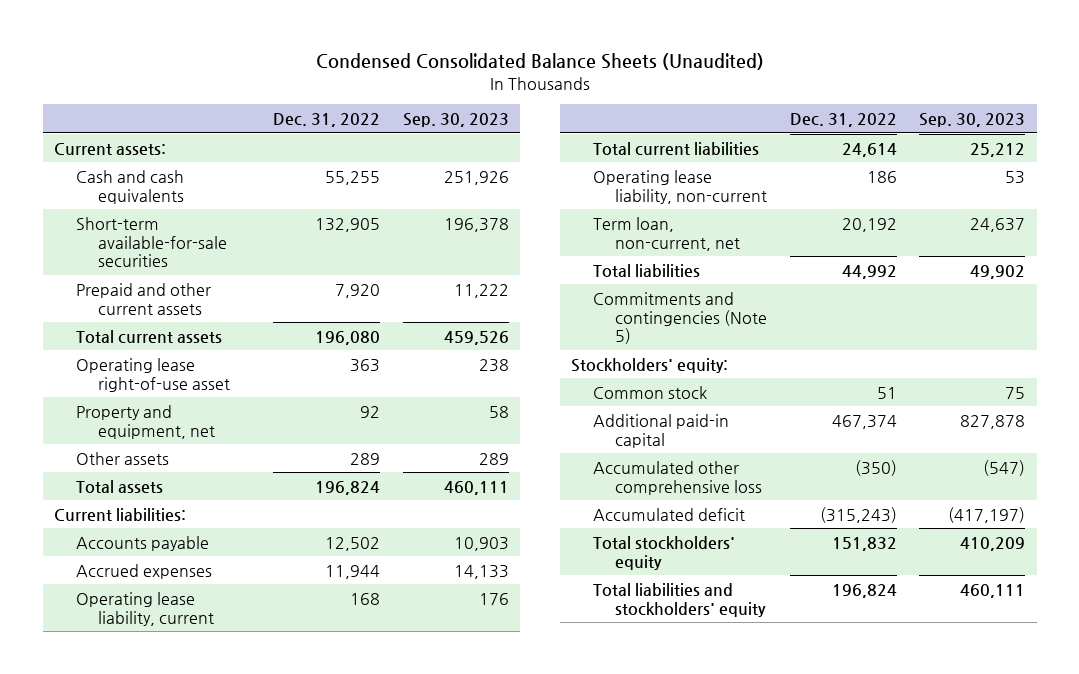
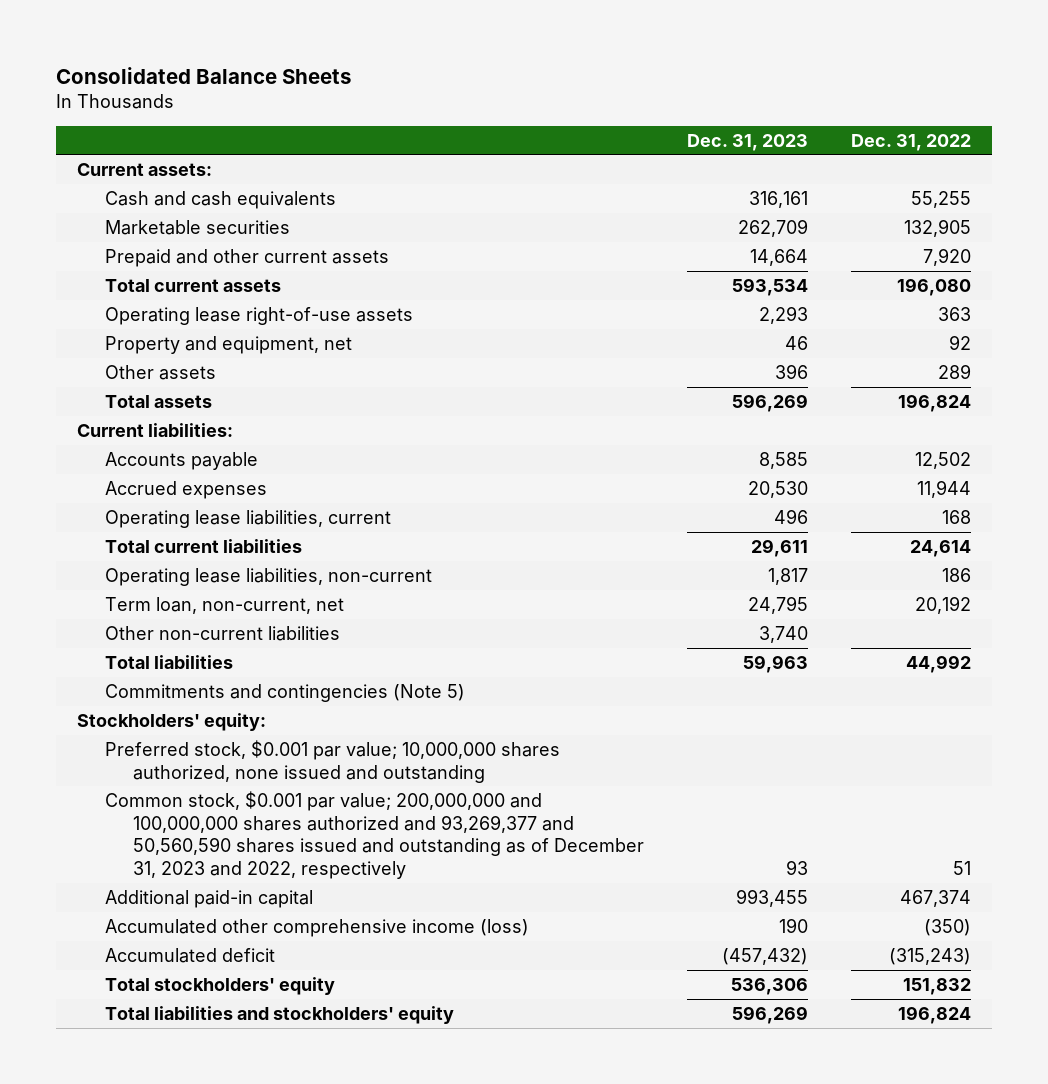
- Condensed Consolidated Balance Sheets (Unaudited)
+ Consolidated Balance Sheets
- | Dec. 31, 2022 | Sep. 30, 2023
+ | Dec. 31, 2023 | Dec. 31, 2022
- Short-term available-for-sale securities | 132,905 | 196,378
+ Marketable securities | 262,709 | 132,905
- Operating lease right-of-use asset | 363 | 238
+ Operating lease right-of-use assets | 2,293 | 363
- Operating lease liability, current | 168 | 176
+ Operating lease liabilities, current | 496 | 168
- Operating lease liability, non-current | 186 | 53
+ Operating lease liabilities, non-current | 1,817 | 186
+ Other non-current liabilities | 3,740 |
- Common stock | 51 | 75
+ Preferred stock, $0.001 par value; 10,000,000 shares authorized, none issued and outstanding
+ Common stock, $0.001 par value; 200,000,000 and 100,000,000 shares authorized and 93,269,377 and 50,560,590 shares issued and outstanding as of December 31, 2023 and 2022, respectively | 93 | 51
- Accumulated other comprehensive loss | (350) | (547)
+ Accumulated other comprehensive income (loss) | 190 | (350)

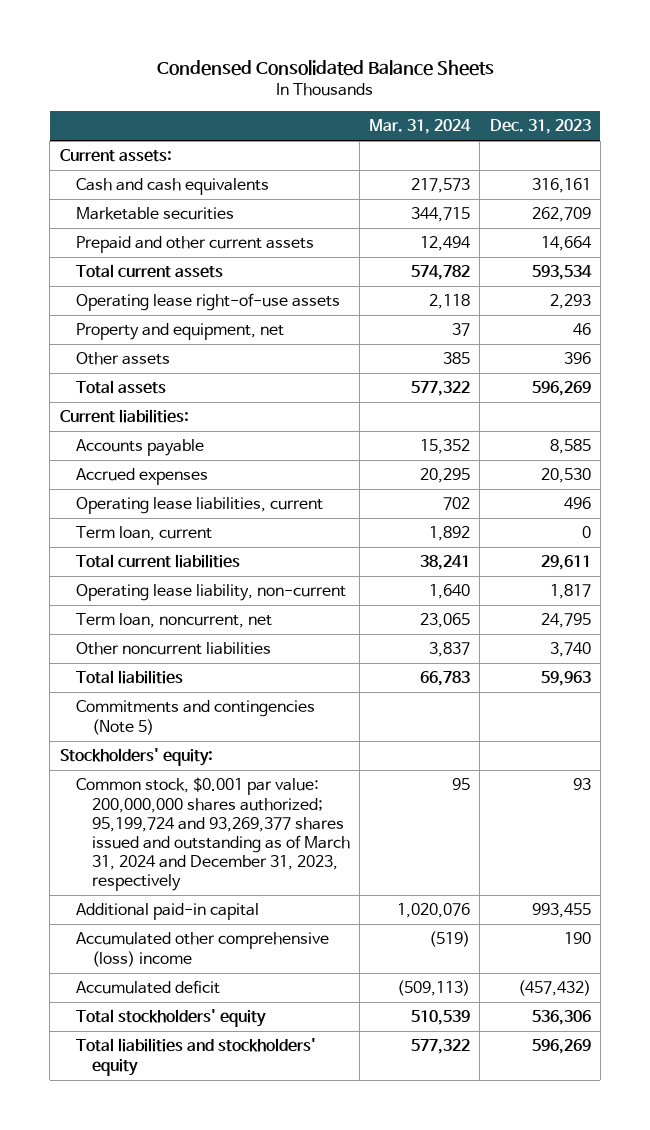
- Consolidated Balance Sheets
+ Condensed Consolidated Balance Sheets
- | Dec. 31, 2023 | Dec. 31, 2022
+ | Mar. 31, 2024 | Dec. 31, 2023
+ Term loan, current | 1,892 | 0
- Operating lease liabilities, non-current | 1,817 | 186
- Term loan, non-current, net | 24,795 | 20,192
- Other non-current liabilities | 3,740 |
+ Operating lease liability, non-current | 1,640 | 1,817
+ Term loan, noncurrent, net | 23,065 | 24,795
+ Other noncurrent liabilities | 3,837 | 3,740
- Preferred stock, $0.001 par value; 10,000,000 shares authorized, none issued and outstanding
- Common stock, $0.001 par value; 200,000,000 and 100,000,000 shares authorized and 93,269,377 and 50,560,590 shares issued and outstanding as of December 31, 2023 and 2022, respectively | 93 | 51
+ Common stock, $0.001 par value: 200,000,000 shares authorized; 95,199,724 and 93,269,377 shares issued and outstanding as of March 31, 2024 and December 31, 2023, respectively | 95 | 93
- Accumulated other comprehensive income (loss) | 190 | (350)
+ Accumulated other comprehensive (loss) income | (519) | 190

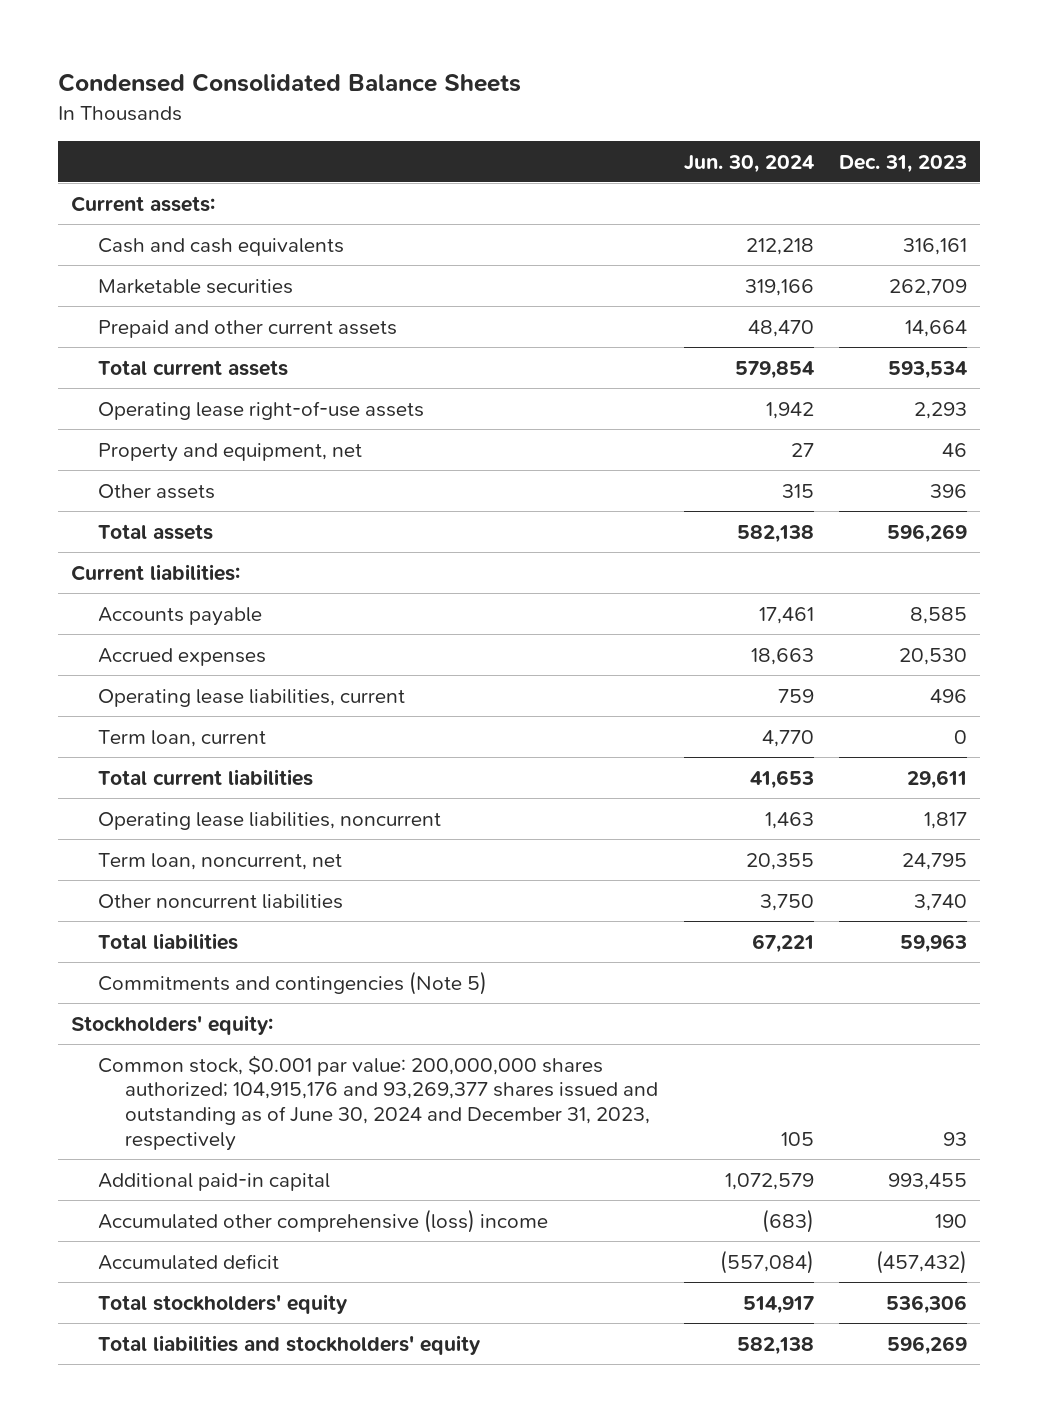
- | Mar. 31, 2024 | Dec. 31, 2023
+ | Jun. 30, 2024 | Dec. 31, 2023
- Operating lease liability, non-current | 1,640 | 1,817
+ Operating lease liabilities, noncurrent | 1,463 | 1,817
- Common stock, $0.001 par value: 200,000,000 shares authorized; 95,199,724 and 93,269,377 shares issued and outstanding as of March 31, 2024 and December 31, 2023, respectively | 95 | 93
+ Common stock, $0.001 par value: 200,000,000 shares authorized; 104,915,176 and 93,269,377 shares issued and outstanding as of June 30, 2024 and December 31, 2023, respectively | 105 | 93

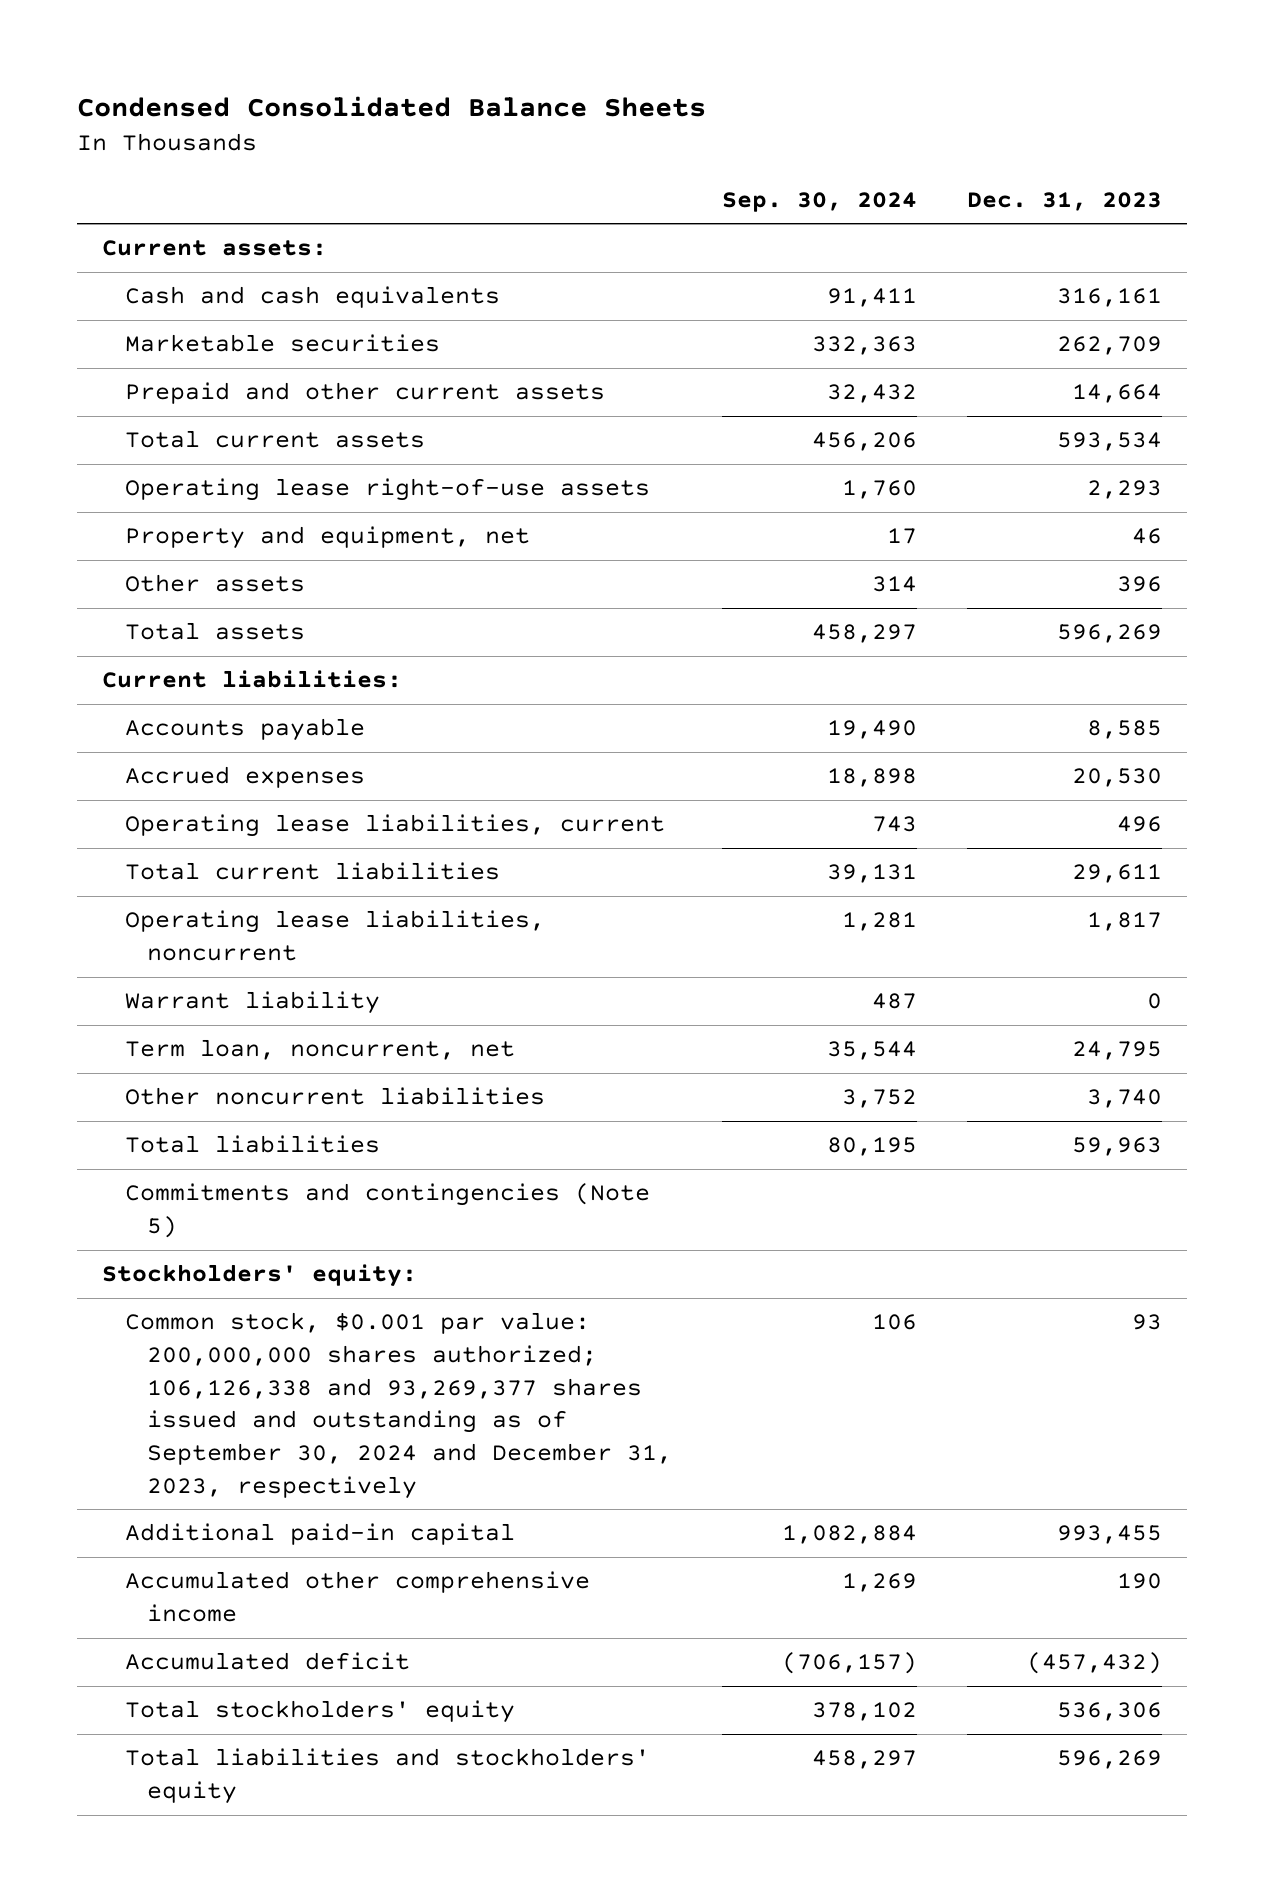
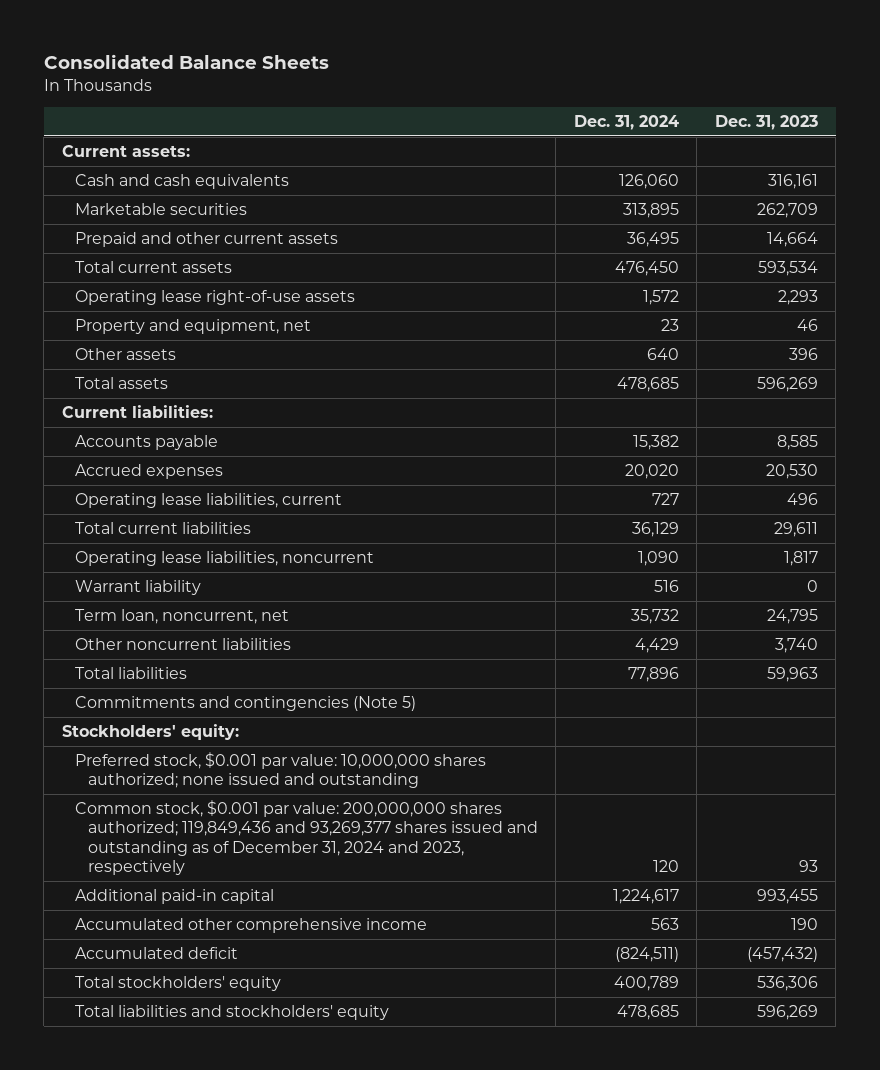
- Condensed Consolidated Balance Sheets
+ Consolidated Balance Sheets
- | Sep. 30, 2024 | Dec. 31, 2023
+ | Dec. 31, 2024 | Dec. 31, 2023
- Common stock, $0.001 par value: 200,000,000 shares authorized; 106,126,338 and 93,269,377 shares issued and outstanding as of September 30, 2024 and December 31, 2023, respectively | 106 | 93
+ Preferred stock, $0.001 par value: 10,000,000 shares authorized; none issued and outstanding
+ Common stock, $0.001 par value: 200,000,000 shares authorized; 119,849,436 and 93,269,377 shares issued and outstanding as of December 31, 2024 and 2023, respectively | 120 | 93

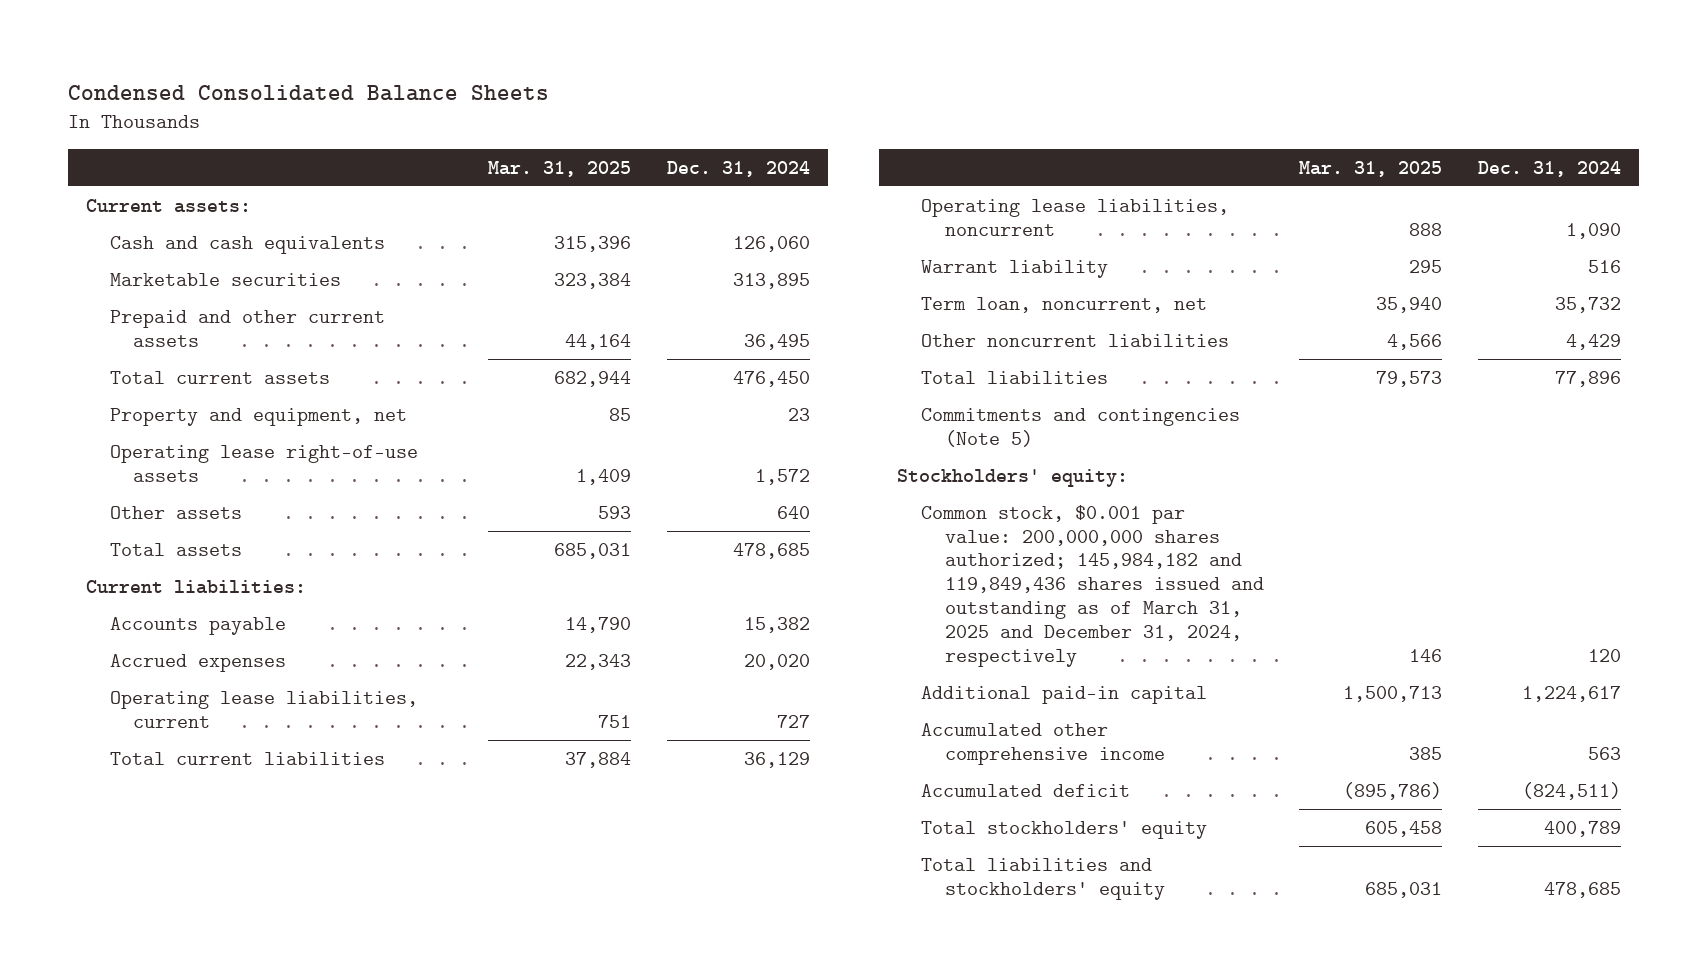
- Consolidated Balance Sheets
+ Condensed Consolidated Balance Sheets
- | Dec. 31, 2024 | Dec. 31, 2023
+ | Mar. 31, 2025 | Dec. 31, 2024
moved down: Operating lease right-of-use assets | 1,409 | 1,572
- Preferred stock, $0.001 par value: 10,000,000 shares authorized; none issued and outstanding
- Common stock, $0.001 par value: 200,000,000 shares authorized; 119,849,436 and 93,269,377 shares issued and outstanding as of December 31, 2024 and 2023, respectively | 120 | 93
+ Common stock, $0.001 par value: 200,000,000 shares authorized; 145,984,182 and 119,849,436 shares issued and outstanding as of March 31, 2025 and December 31, 2024, respectively | 146 | 120

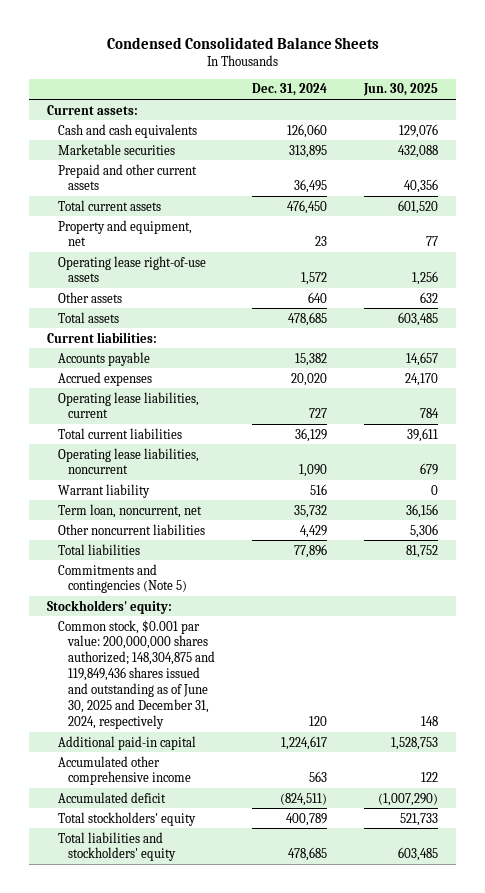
- | Mar. 31, 2025 | Dec. 31, 2024
+ | Dec. 31, 2024 | Jun. 30, 2025
- Common stock, $0.001 par value: 200,000,000 shares authorized; 145,984,182 and 119,849,436 shares issued and outstanding as of March 31, 2025 and December 31, 2024, respectively | 146 | 120
+ Common stock, $0.001 par value: 200,000,000 shares authorized; 148,304,875 and 119,849,436 shares issued and outstanding as of June 30, 2025 and December 31, 2024, respectively | 120 | 148

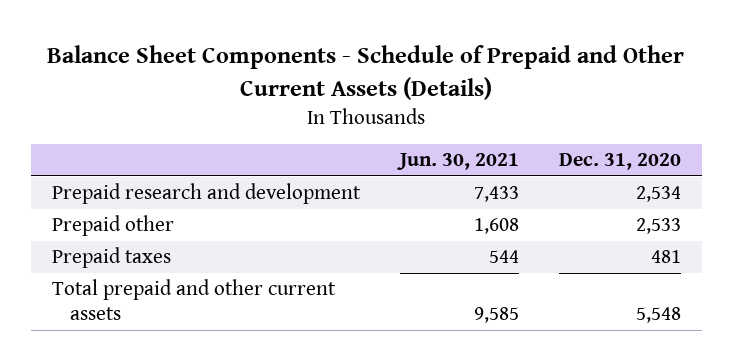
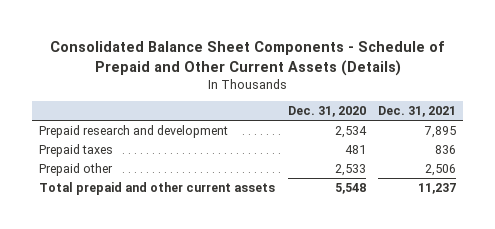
- Balance Sheet Components - Schedule of Prepaid and Other Current Assets (Details)
+ Consolidated Balance Sheet Components - Schedule of Prepaid and Other Current Assets (Details)
- | Jun. 30, 2021 | Dec. 31, 2020
+ | Dec. 31, 2020 | Dec. 31, 2021
moved down: Prepaid other | 2,533 | 2,506

